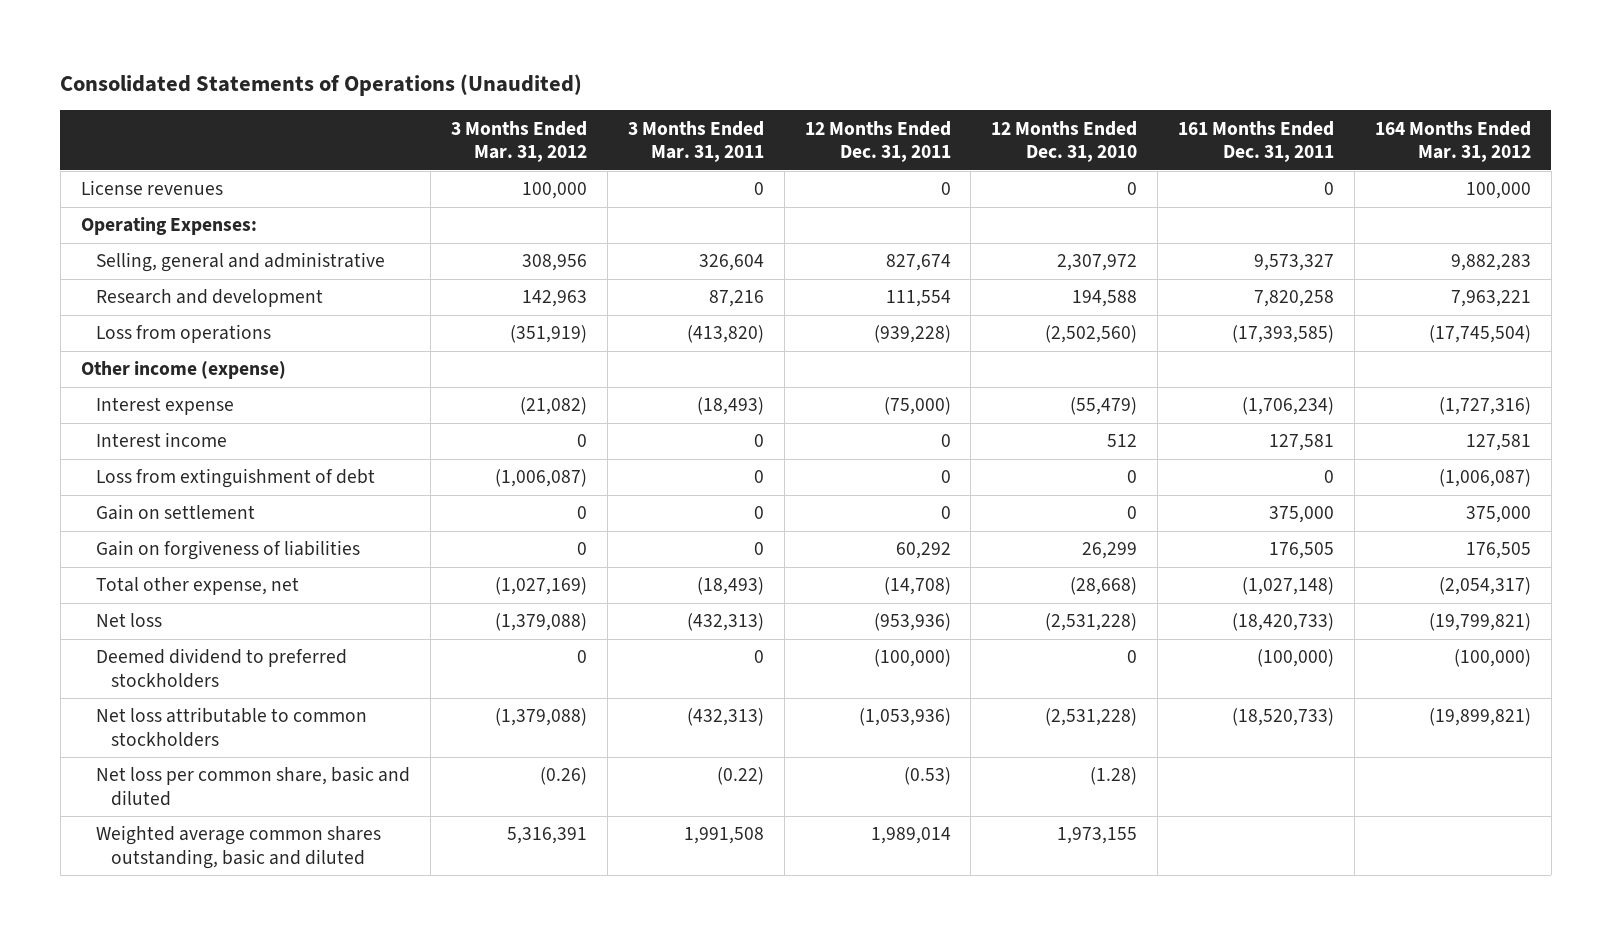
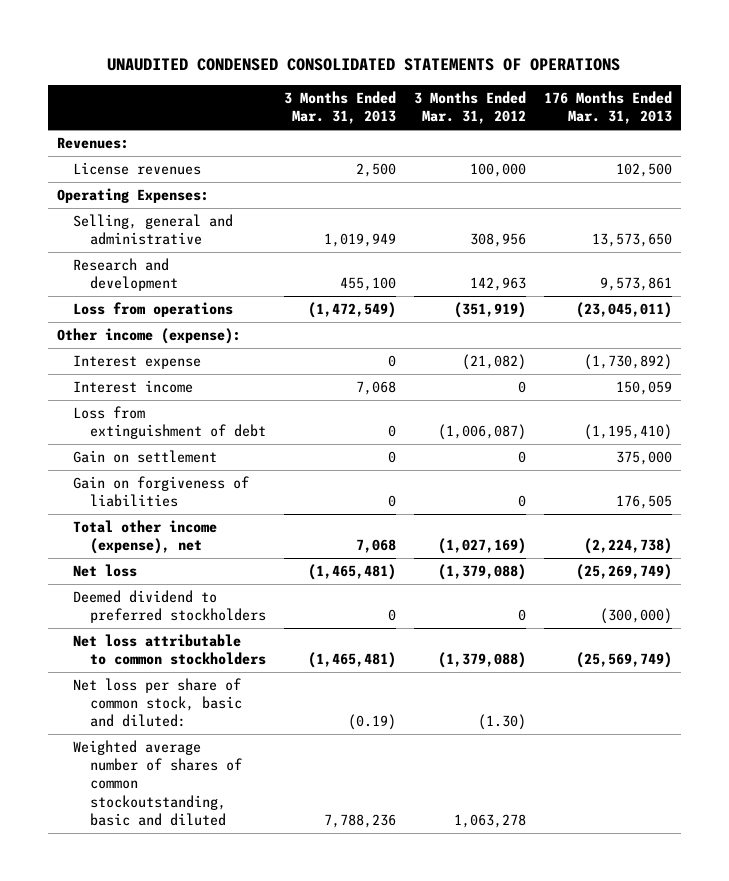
- Consolidated Statements of Operations (Unaudited)
+ UNAUDITED CONDENSED CONSOLIDATED STATEMENTS OF OPERATIONS
- | 3 Months Ended Mar. 31, 2012 | 3 Months Ended Mar. 31, 2011 | 12 Months Ended Dec. 31, 2011 | 12 Months Ended Dec. 31, 2010 | 161 Months Ended Dec. 31, 2011 | 164 Months Ended Mar. 31, 2012
+ | 3 Months Ended Mar. 31, 2013 | 3 Months Ended Mar. 31, 2012 | 176 Months Ended Mar. 31, 2013
+ Revenues:
- Other income (expense)
+ Other income (expense):
- Total other expense, net | (1,027,169) | (18,493) | (14,708) | (28,668) | (1,027,148) | (2,054,317)
+ Total other income (expense), net | 7,068 | (1,027,169) | (2,224,738)
- Net loss per common share, basic and diluted | (0.26) | (0.22) | (0.53) | (1.28) | |
- Weighted average common shares outstanding, basic and diluted | 5,316,391 | 1,991,508 | 1,989,014 | 1,973,155 | |
+ Net loss per share of common stock, basic and diluted: | (0.19) | (1.30) |
+ Weighted average number of shares of common stockoutstanding, basic and diluted | 7,788,236 | 1,063,278 |

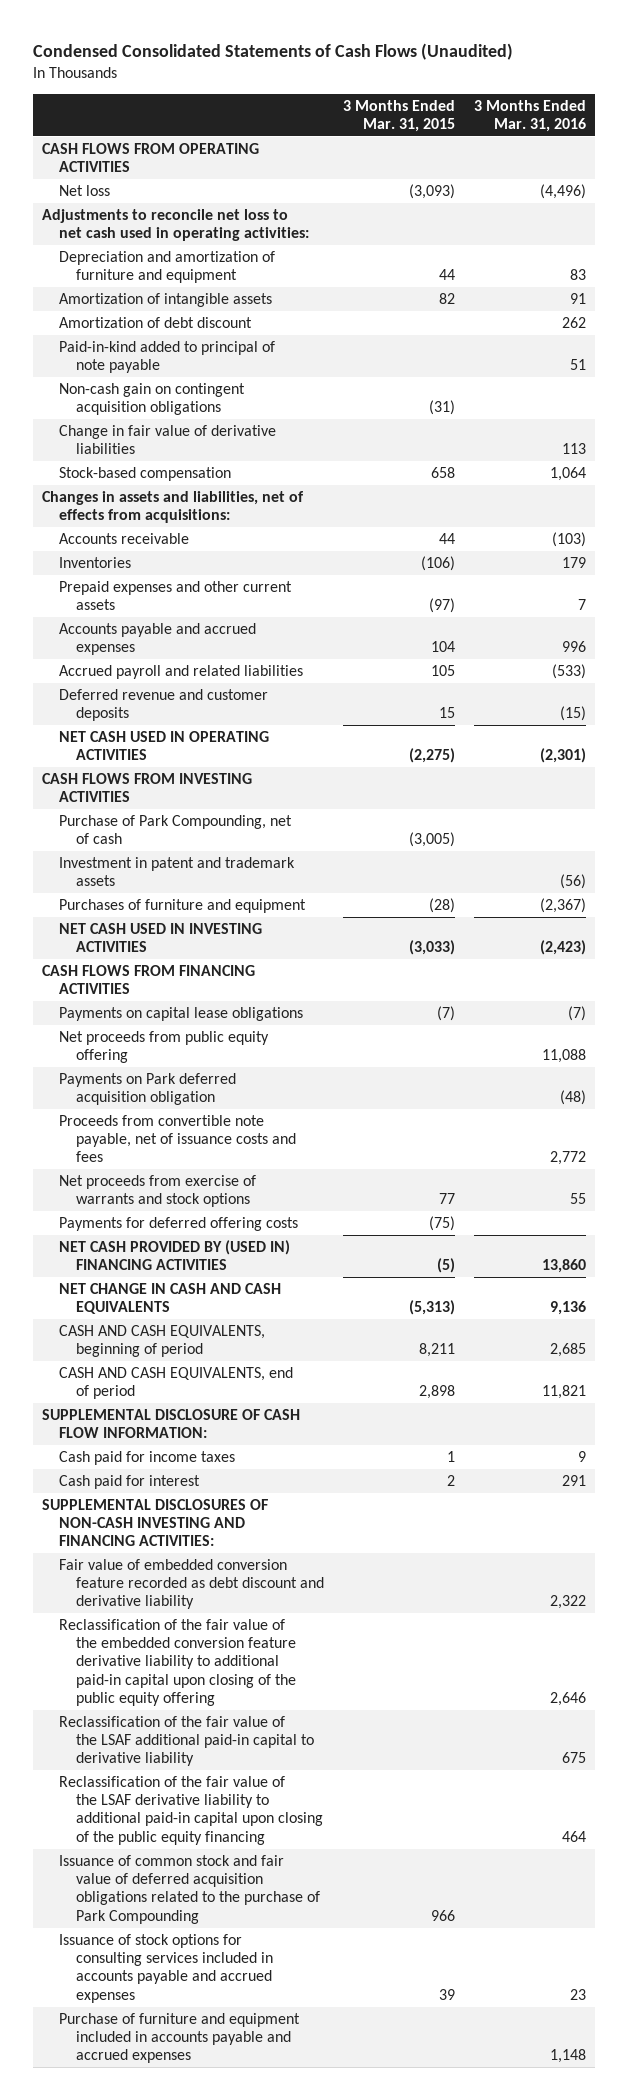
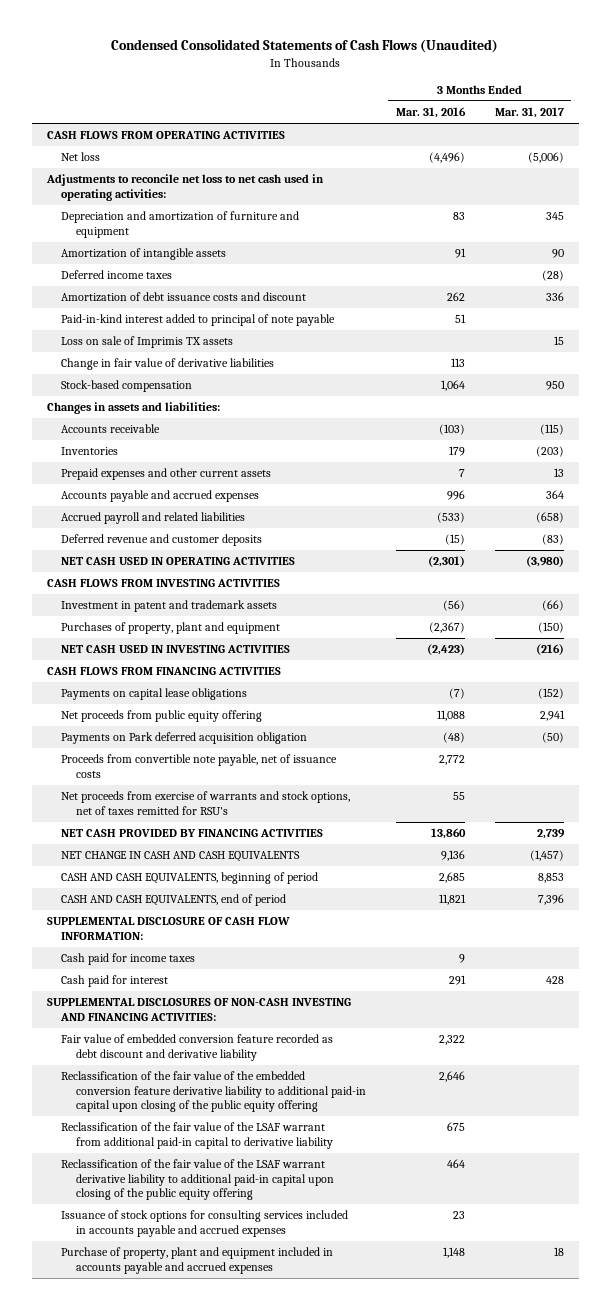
- | 3 Months Ended Mar. 31, 2015 | 3 Months Ended Mar. 31, 2016
+ | 3 Months Ended Mar. 31, 2016 | 3 Months Ended Mar. 31, 2017
- Amortization of debt discount | | 262
- Paid-in-kind added to principal of note payable | | 51
- Non-cash gain on contingent acquisition obligations | (31) |
+ Deferred income taxes | | (28)
+ Amortization of debt issuance costs and discount | 262 | 336
+ Paid-in-kind interest added to principal of note payable | 51 |
+ Loss on sale of Imprimis TX assets | | 15
- Changes in assets and liabilities, net of effects from acquisitions:
+ Changes in assets and liabilities:
- Purchase of Park Compounding, net of cash | (3,005) |
- Purchases of furniture and equipment | (28) | (2,367)
+ Purchases of property, plant and equipment | (2,367) | (150)
- Proceeds from convertible note payable, net of issuance costs and fees | | 2,772
- Net proceeds from exercise of warrants and stock options | 77 | 55
- Payments for deferred offering costs | (75) |
- NET CASH PROVIDED BY (USED IN) FINANCING ACTIVITIES | (5) | 13,860
+ Proceeds from convertible note payable, net of issuance costs | 2,772 |
+ Net proceeds from exercise of warrants and stock options, net of taxes remitted for RSU's | 55 |
+ NET CASH PROVIDED BY FINANCING ACTIVITIES | 13,860 | 2,739
- Reclassification of the fair value of the LSAF additional paid-in capital to derivative liability | | 675
- Reclassification of the fair value of the LSAF derivative liability to additional paid-in capital upon closing of the public equity financing | | 464
- Issuance of common stock and fair value of deferred acquisition obligations related to the purchase of Park Compounding | 966 |
+ Reclassification of the fair value of the LSAF warrant from additional paid-in capital to derivative liability | 675 |
+ Reclassification of the fair value of the LSAF warrant derivative liability to additional paid-in capital upon closing of the public equity offering | 464 |
- Purchase of furniture and equipment included in accounts payable and accrued expenses | | 1,148
+ Purchase of property, plant and equipment included in accounts payable and accrued expenses | 1,148 | 18

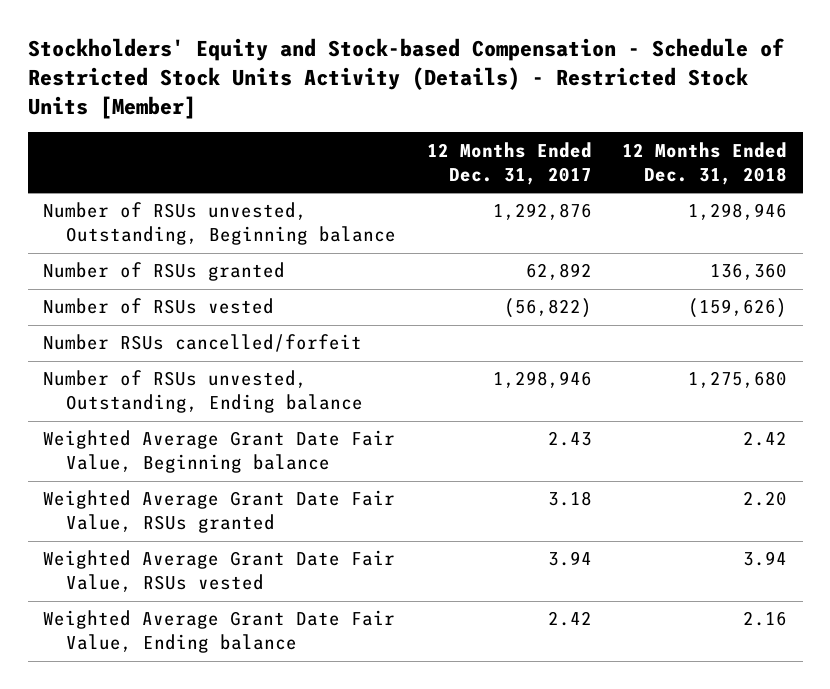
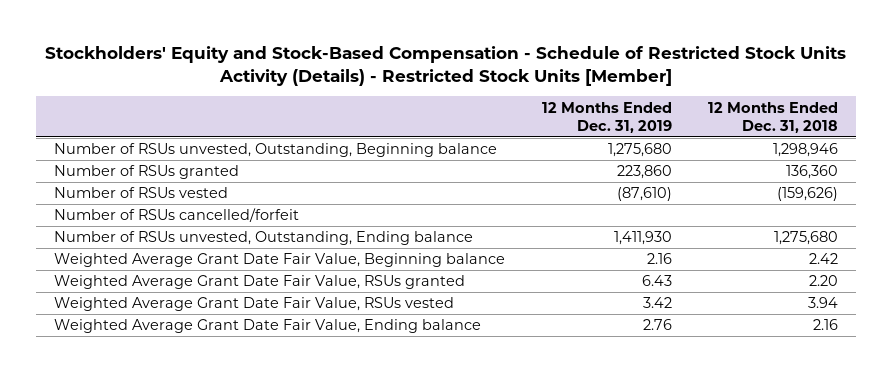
- Stockholders' Equity and Stock-based Compensation - Schedule of Restricted Stock Units Activity (Details) - Restricted Stock Units [Member]
+ Stockholders' Equity and Stock-Based Compensation - Schedule of Restricted Stock Units Activity (Details) - Restricted Stock Units [Member]
- | 12 Months Ended Dec. 31, 2017 | 12 Months Ended Dec. 31, 2018
+ | 12 Months Ended Dec. 31, 2019 | 12 Months Ended Dec. 31, 2018
- Number RSUs cancelled/forfeit
+ Number of RSUs cancelled/forfeit

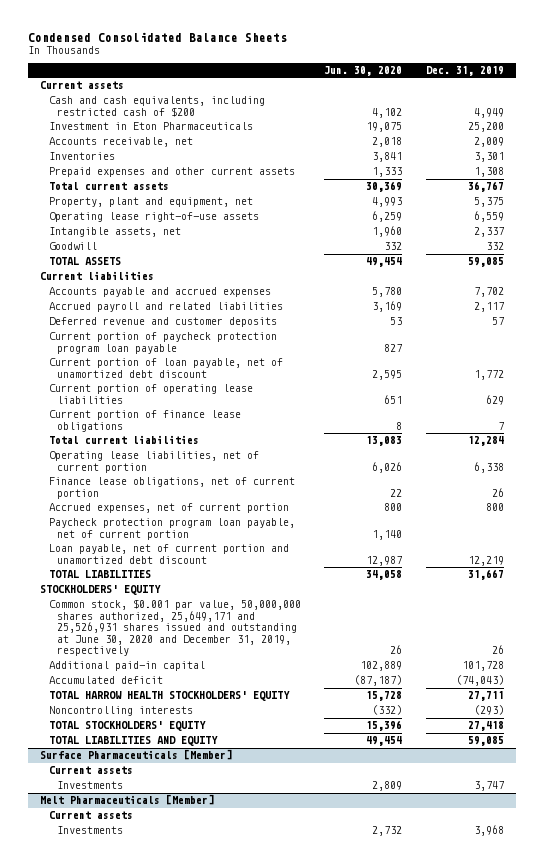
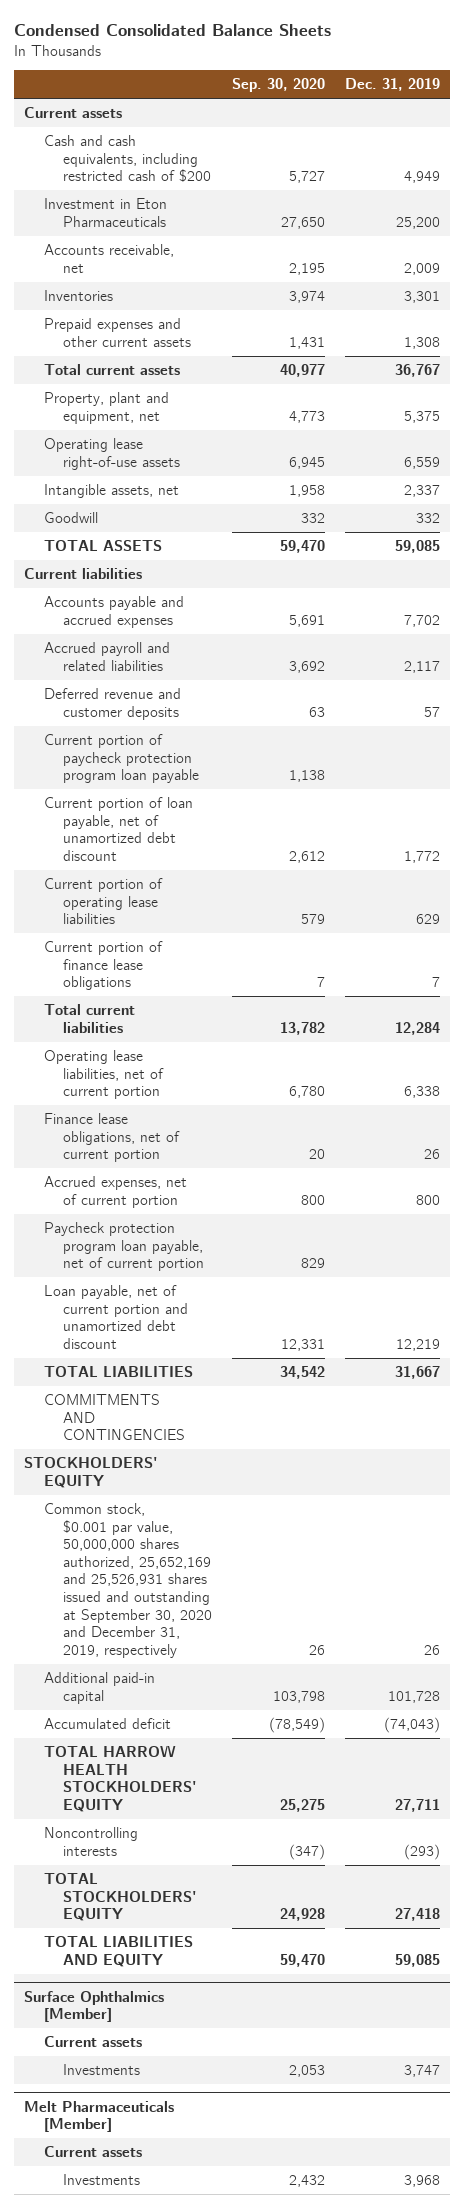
- | Jun. 30, 2020 | Dec. 31, 2019
+ | Sep. 30, 2020 | Dec. 31, 2019
+ COMMITMENTS AND CONTINGENCIES
- Common stock, $0.001 par value, 50,000,000 shares authorized, 25,649,171 and 25,526,931 shares issued and outstanding at June 30, 2020 and December 31, 2019, respectively | 26 | 26
+ Common stock, $0.001 par value, 50,000,000 shares authorized, 25,652,169 and 25,526,931 shares issued and outstanding at September 30, 2020 and December 31, 2019, respectively | 26 | 26
- Surface Pharmaceuticals [Member]
+ Surface Ophthalmics [Member]

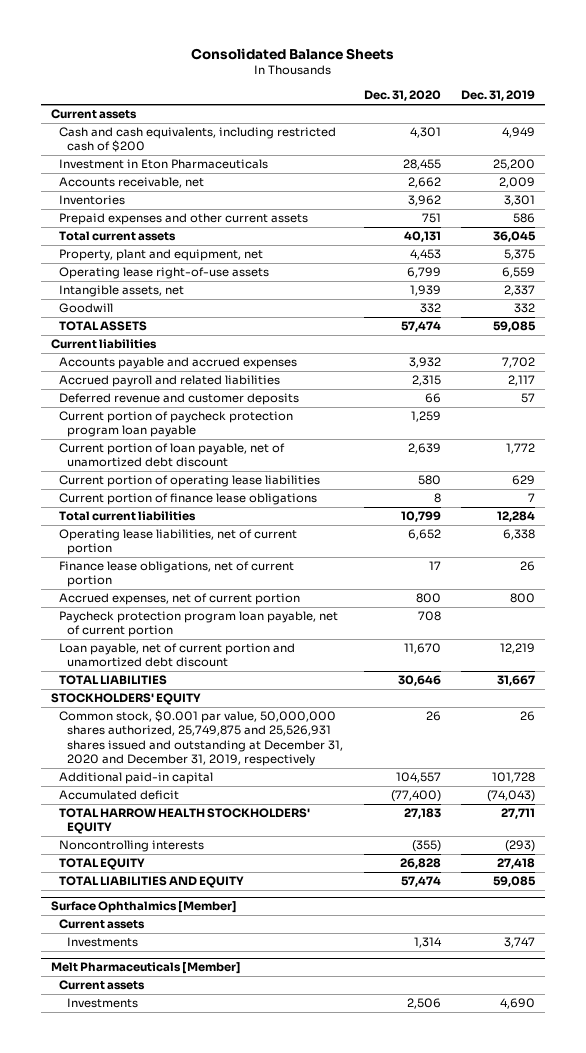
- Condensed Consolidated Balance Sheets
+ Consolidated Balance Sheets
- | Sep. 30, 2020 | Dec. 31, 2019
+ | Dec. 31, 2020 | Dec. 31, 2019
- Prepaid expenses and other current assets | 1,431 | 1,308
- Total current assets | 40,977 | 36,767
+ Prepaid expenses and other current assets | 751 | 586
+ Total current assets | 40,131 | 36,045
- COMMITMENTS AND CONTINGENCIES
- Common stock, $0.001 par value, 50,000,000 shares authorized, 25,652,169 and 25,526,931 shares issued and outstanding at September 30, 2020 and December 31, 2019, respectively | 26 | 26
+ Common stock, $0.001 par value, 50,000,000 shares authorized, 25,749,875 and 25,526,931 shares issued and outstanding at December 31, 2020 and December 31, 2019, respectively | 26 | 26
- TOTAL STOCKHOLDERS' EQUITY | 24,928 | 27,418
+ TOTAL EQUITY | 26,828 | 27,418
@ Melt Pharmaceuticals [Member]
- Investments | 2,432 | 3,968
+ Investments | 2,506 | 4,690

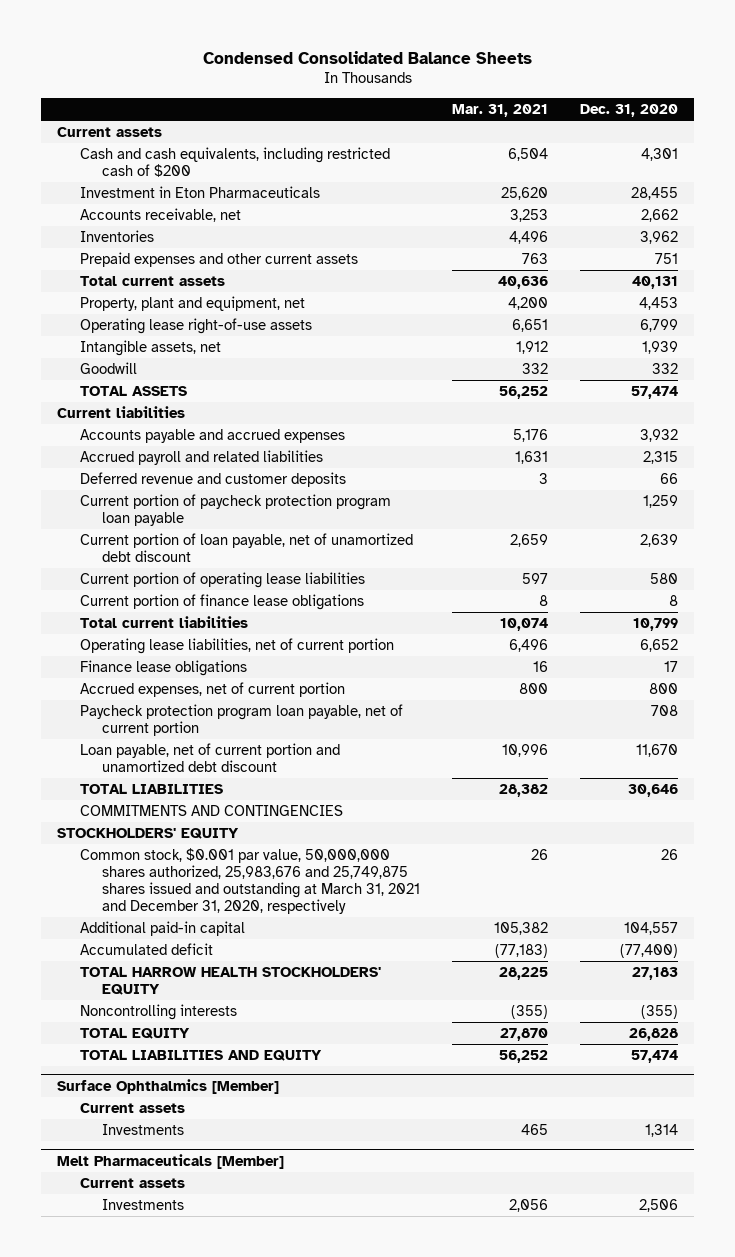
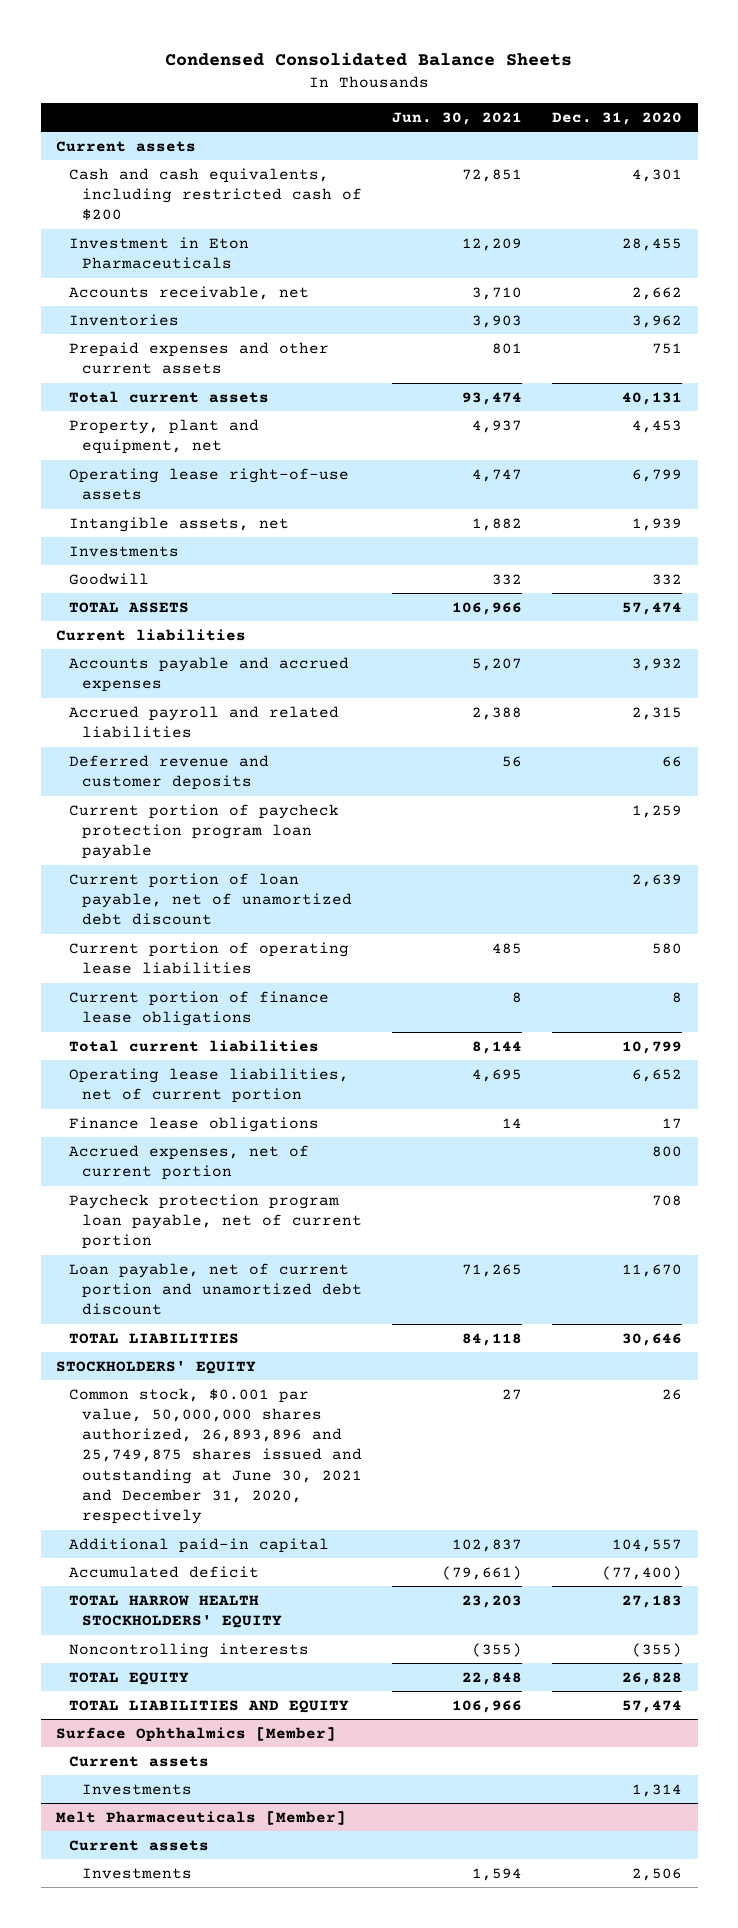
- | Mar. 31, 2021 | Dec. 31, 2020
+ | Jun. 30, 2021 | Dec. 31, 2020
+ Investments
- COMMITMENTS AND CONTINGENCIES
- Common stock, $0.001 par value, 50,000,000 shares authorized, 25,983,676 and 25,749,875 shares issued and outstanding at March 31, 2021 and December 31, 2020, respectively | 26 | 26
+ Common stock, $0.001 par value, 50,000,000 shares authorized, 26,893,896 and 25,749,875 shares issued and outstanding at June 30, 2021 and December 31, 2020, respectively | 27 | 26

